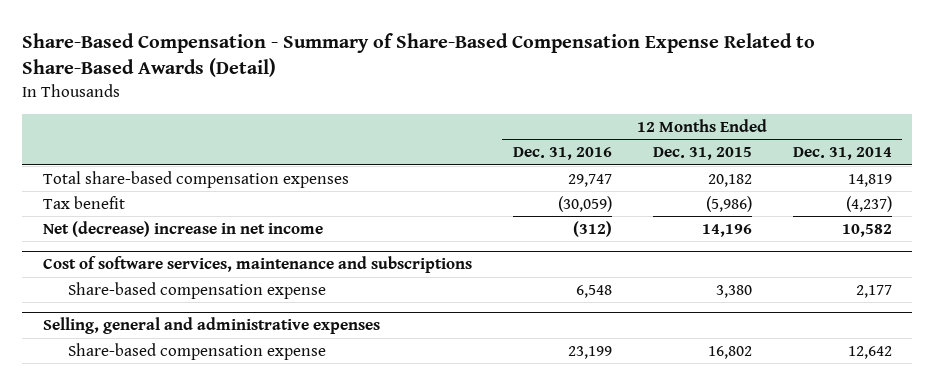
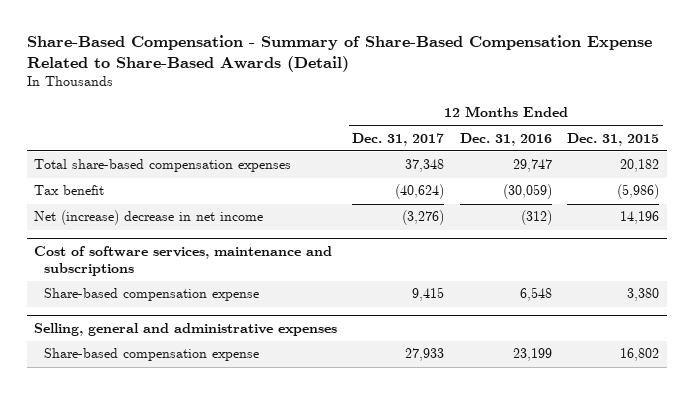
- | 12 Months Ended Dec. 31, 2016 | 12 Months Ended Dec. 31, 2015 | 12 Months Ended Dec. 31, 2014
+ | 12 Months Ended Dec. 31, 2017 | 12 Months Ended Dec. 31, 2016 | 12 Months Ended Dec. 31, 2015
- Net (decrease) increase in net income | (312) | 14,196 | 10,582
+ Net (increase) decrease in net income | (3,276) | (312) | 14,196

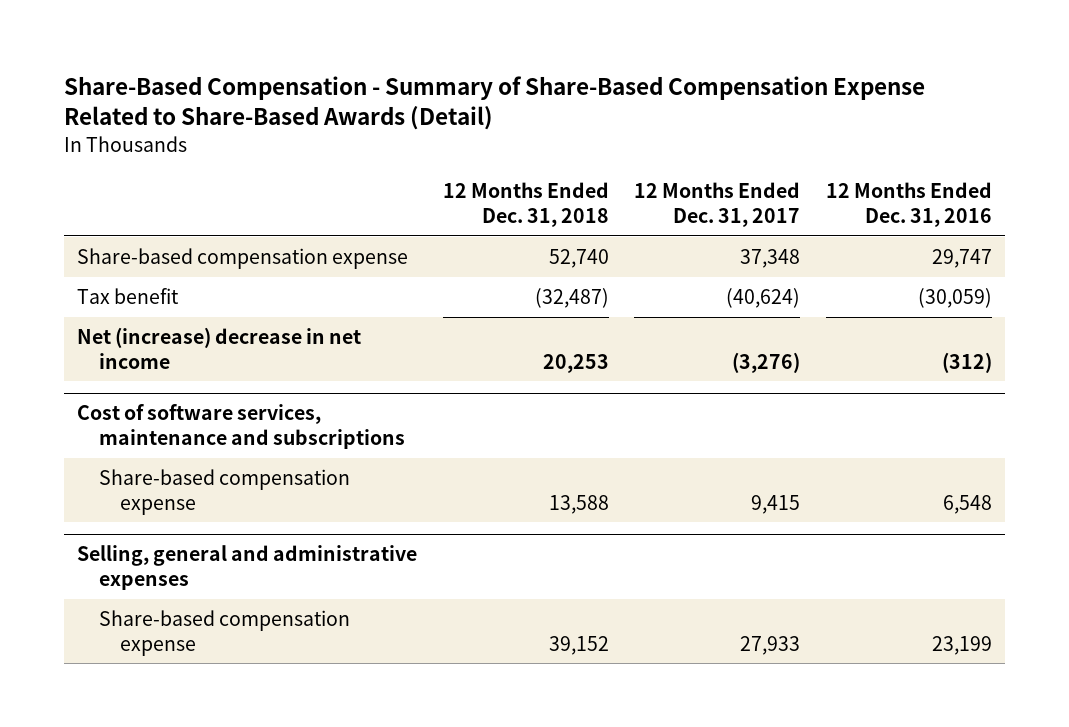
- | 12 Months Ended Dec. 31, 2017 | 12 Months Ended Dec. 31, 2016 | 12 Months Ended Dec. 31, 2015
+ | 12 Months Ended Dec. 31, 2018 | 12 Months Ended Dec. 31, 2017 | 12 Months Ended Dec. 31, 2016
- Total share-based compensation expenses | 37,348 | 29,747 | 20,182
+ Share-based compensation expense | 52,740 | 37,348 | 29,747

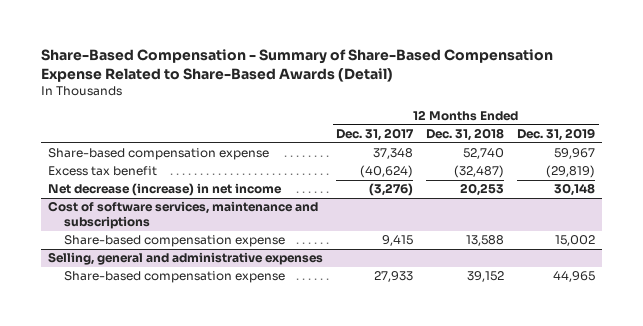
- | 12 Months Ended Dec. 31, 2018 | 12 Months Ended Dec. 31, 2017 | 12 Months Ended Dec. 31, 2016
+ | 12 Months Ended Dec. 31, 2017 | 12 Months Ended Dec. 31, 2018 | 12 Months Ended Dec. 31, 2019
- Tax benefit | (32,487) | (40,624) | (30,059)
- Net (increase) decrease in net income | 20,253 | (3,276) | (312)
+ Excess tax benefit | (40,624) | (32,487) | (29,819)
+ Net decrease (increase) in net income | (3,276) | 20,253 | 30,148

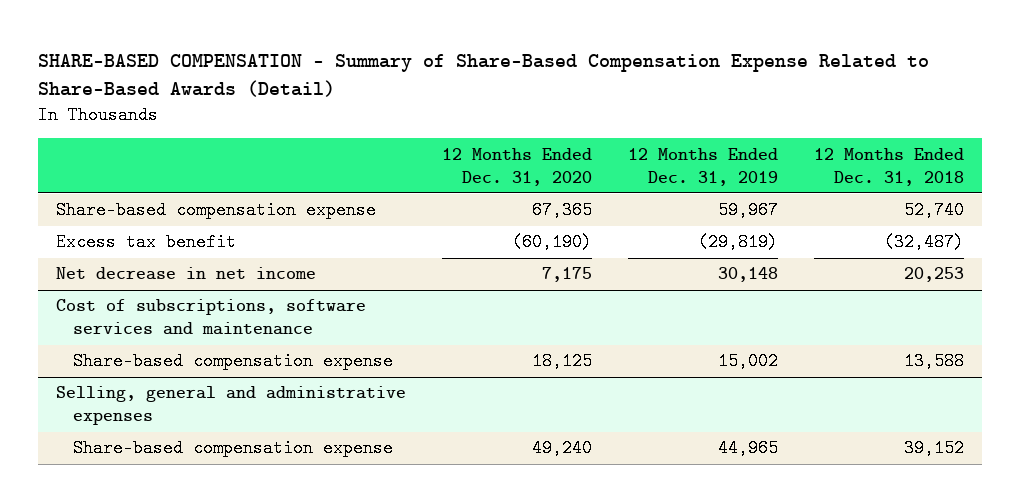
- Share-Based Compensation - Summary of Share-Based Compensation Expense Related to Share-Based Awards (Detail)
+ SHARE-BASED COMPENSATION - Summary of Share-Based Compensation Expense Related to Share-Based Awards (Detail)
- | 12 Months Ended Dec. 31, 2017 | 12 Months Ended Dec. 31, 2018 | 12 Months Ended Dec. 31, 2019
+ | 12 Months Ended Dec. 31, 2020 | 12 Months Ended Dec. 31, 2019 | 12 Months Ended Dec. 31, 2018
- Net decrease (increase) in net income | (3,276) | 20,253 | 30,148
- Cost of software services, maintenance and subscriptions
+ Net decrease in net income | 7,175 | 30,148 | 20,253
+ Cost of subscriptions, software services and maintenance

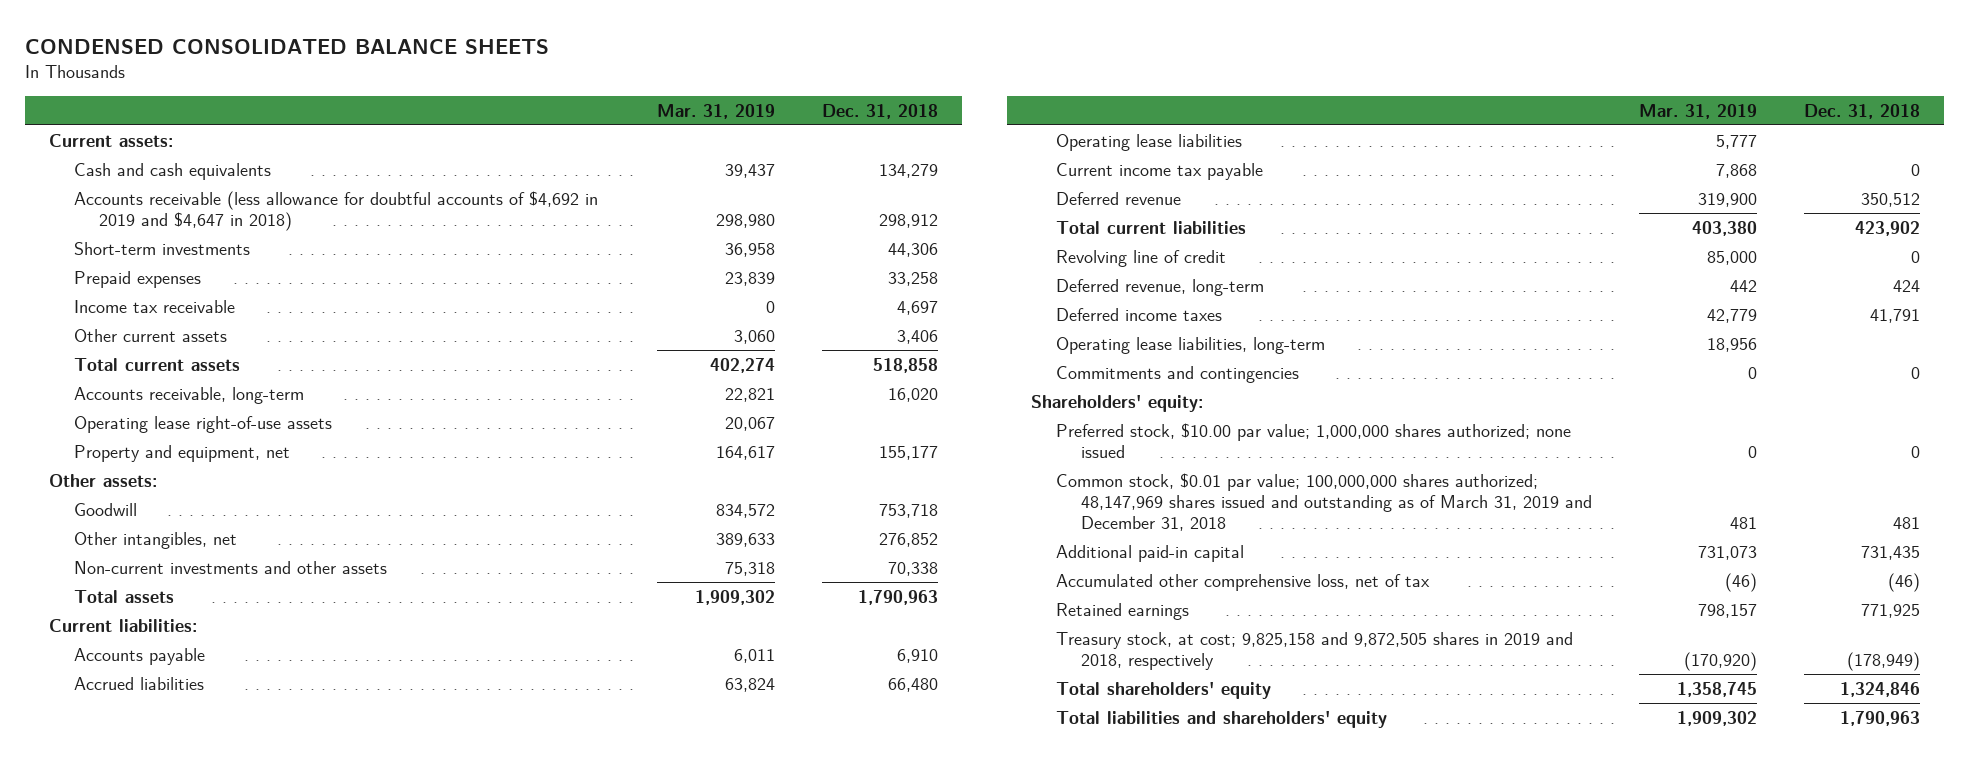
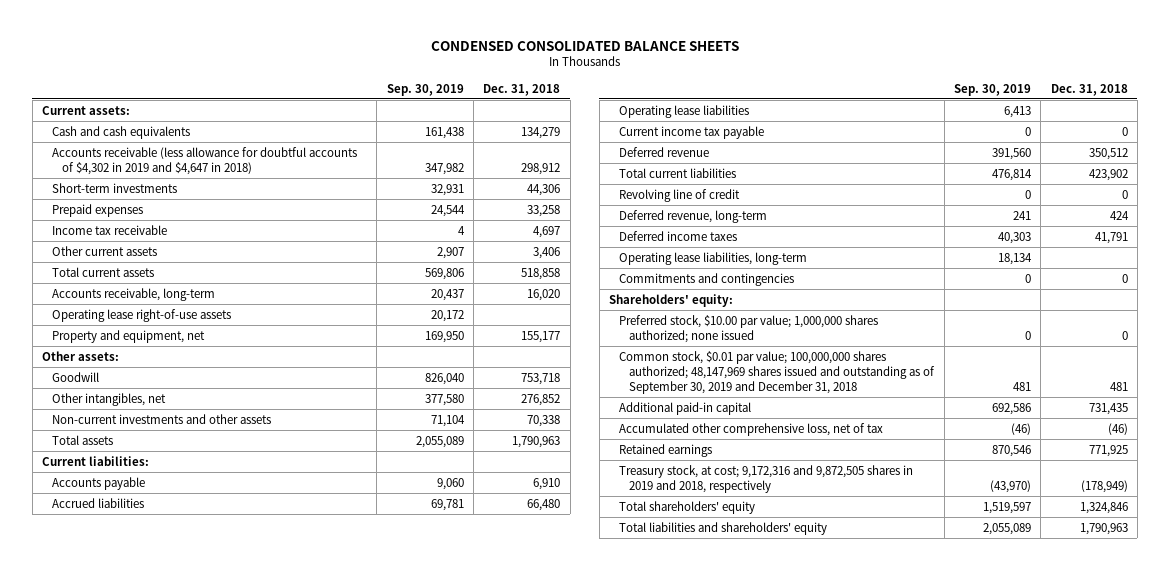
- | Mar. 31, 2019 | Dec. 31, 2018
+ | Sep. 30, 2019 | Dec. 31, 2018
- Accounts receivable (less allowance for doubtful accounts of $4,692 in 2019 and $4,647 in 2018) | 298,980 | 298,912
+ Accounts receivable (less allowance for doubtful accounts of $4,302 in 2019 and $4,647 in 2018) | 347,982 | 298,912
- Common stock, $0.01 par value; 100,000,000 shares authorized; 48,147,969 shares issued and outstanding as of March 31, 2019 and December 31, 2018 | 481 | 481
+ Common stock, $0.01 par value; 100,000,000 shares authorized; 48,147,969 shares issued and outstanding as of September 30, 2019 and December 31, 2018 | 481 | 481
- Treasury stock, at cost; 9,825,158 and 9,872,505 shares in 2019 and 2018, respectively | (170,920) | (178,949)
+ Treasury stock, at cost; 9,172,316 and 9,872,505 shares in 2019 and 2018, respectively | (43,970) | (178,949)

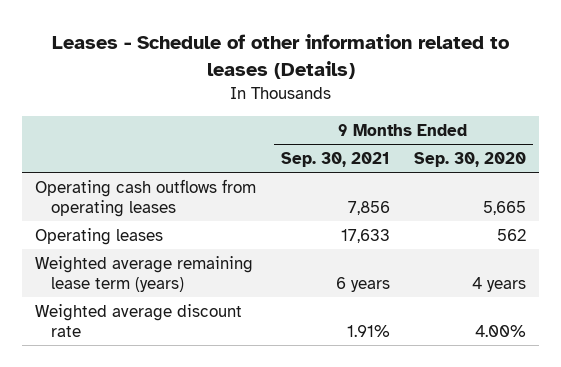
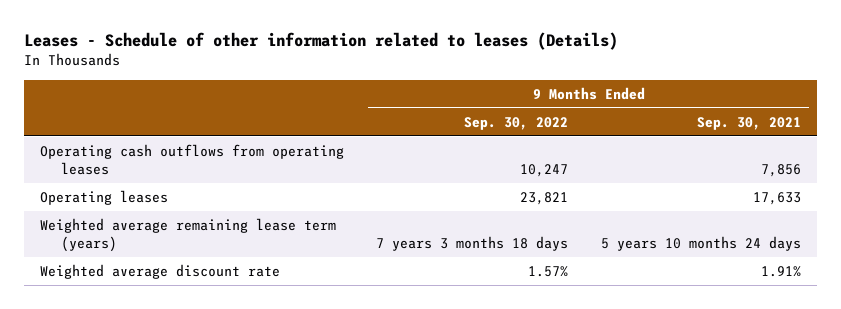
- | 9 Months Ended Sep. 30, 2021 | 9 Months Ended Sep. 30, 2020
+ | 9 Months Ended Sep. 30, 2022 | 9 Months Ended Sep. 30, 2021
- Weighted average remaining lease term (years) | 6 years | 4 years
+ Weighted average remaining lease term (years) | 7 years 3 months 18 days | 5 years 10 months 24 days

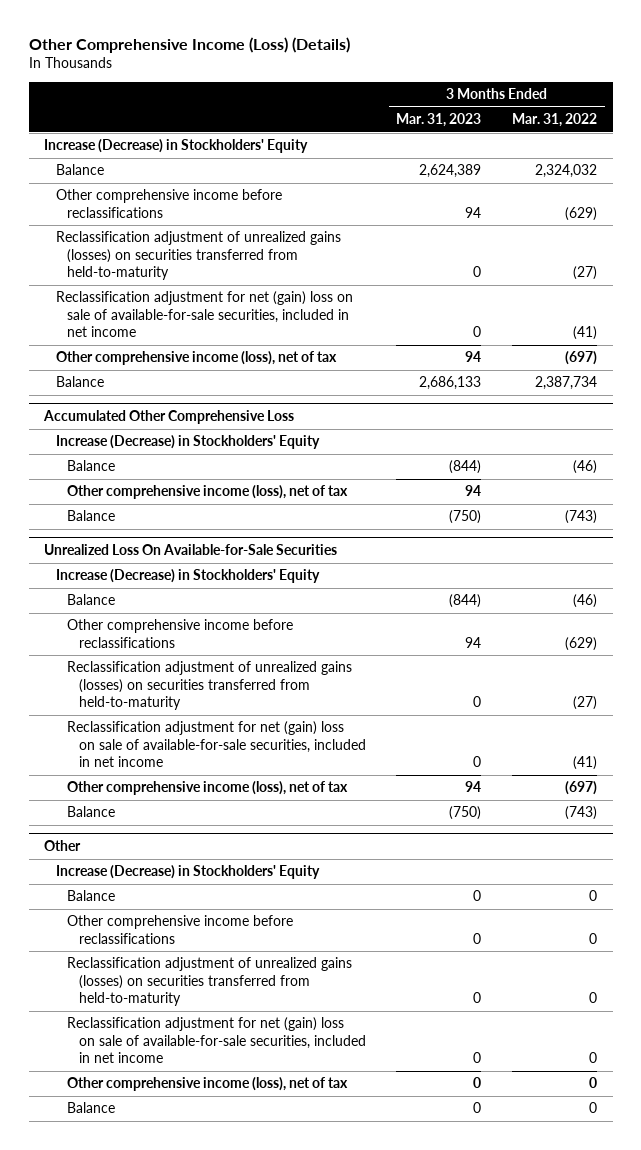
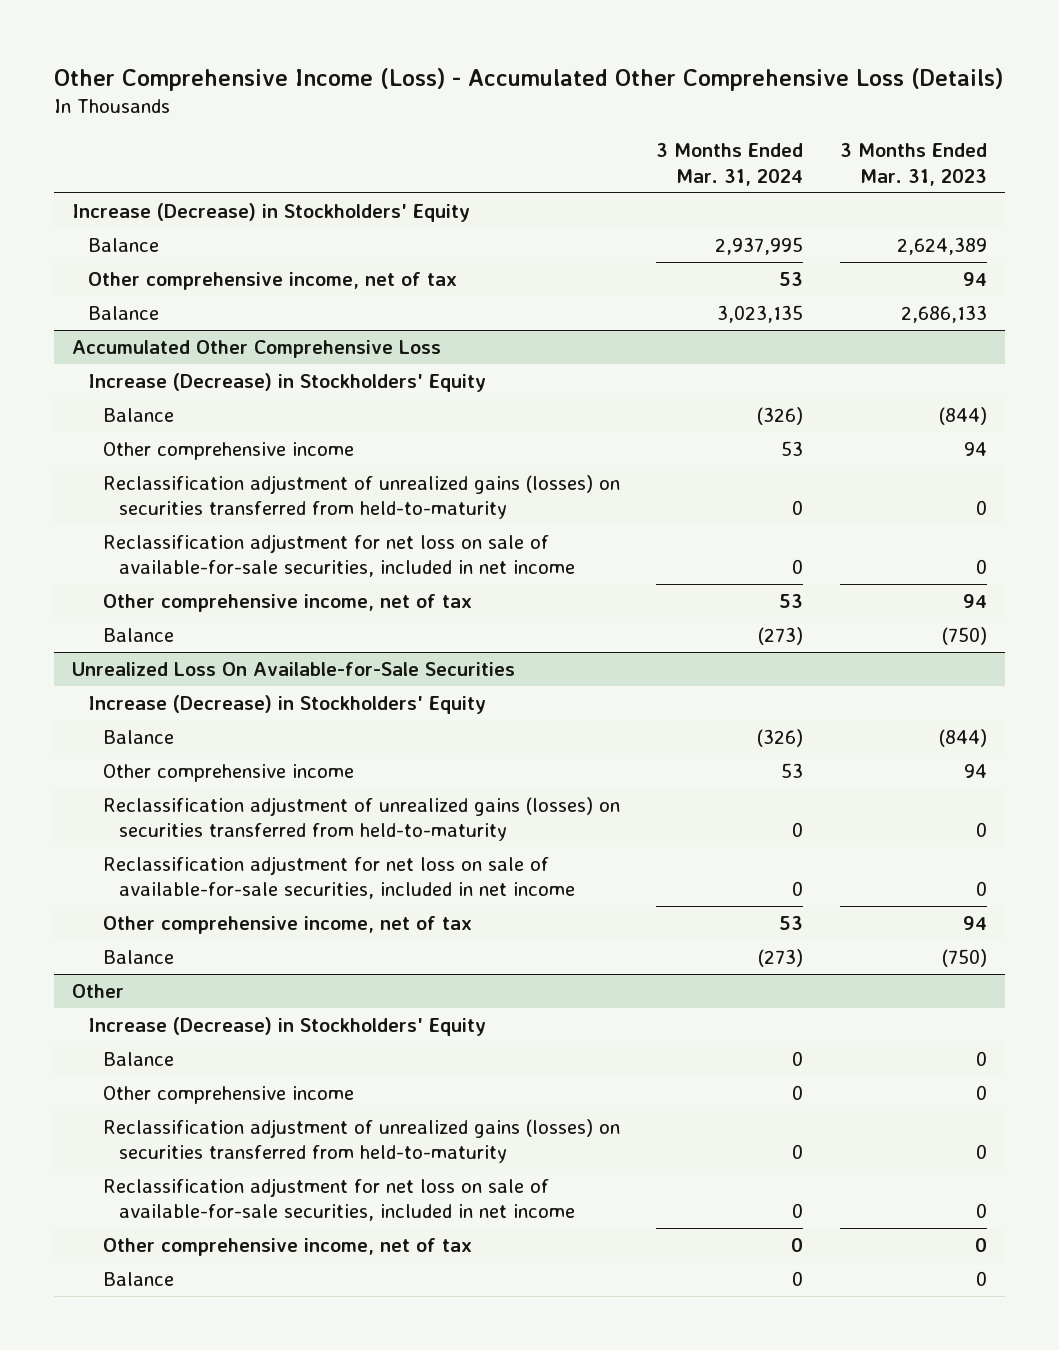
- Other Comprehensive Income (Loss) (Details)
+ Other Comprehensive Income (Loss) - Accumulated Other Comprehensive Loss (Details)
- | 3 Months Ended Mar. 31, 2023 | 3 Months Ended Mar. 31, 2022
+ | 3 Months Ended Mar. 31, 2024 | 3 Months Ended Mar. 31, 2023
- Other comprehensive income before reclassifications | 94 | (629)
- Reclassification adjustment of unrealized gains (losses) on securities transferred from held-to-maturity | 0 | (27)
- Reclassification adjustment for net (gain) loss on sale of available-for-sale securities, included in net income | 0 | (41)
- Other comprehensive income (loss), net of tax | 94 | (697)
+ Other comprehensive income, net of tax | 53 | 94
@ Accumulated Other Comprehensive Loss
- Other comprehensive income (loss), net of tax | 94 |
+ Other comprehensive income | 53 | 94
+ Reclassification adjustment of unrealized gains (losses) on securities transferred from held-to-maturity | 0 | 0
+ Reclassification adjustment for net loss on sale of available-for-sale securities, included in net income | 0 | 0
+ Other comprehensive income, net of tax | 53 | 94
@ Unrealized Loss On Available-for-Sale Securities
- Other comprehensive income before reclassifications | 94 | (629)
+ Other comprehensive income | 53 | 94
- Reclassification adjustment for net (gain) loss on sale of available-for-sale securities, included in net income | 0 | (41)
- Other comprehensive income (loss), net of tax | 94 | (697)
+ Reclassification adjustment for net loss on sale of available-for-sale securities, included in net income | 0 | 0
+ Other comprehensive income, net of tax | 53 | 94
@ Other
- Other comprehensive income before reclassifications | 0 | 0
+ Other comprehensive income | 0 | 0
- Reclassification adjustment for net (gain) loss on sale of available-for-sale securities, included in net income | 0 | 0
- Other comprehensive income (loss), net of tax | 0 | 0
+ Reclassification adjustment for net loss on sale of available-for-sale securities, included in net income | 0 | 0
+ Other comprehensive income, net of tax | 0 | 0

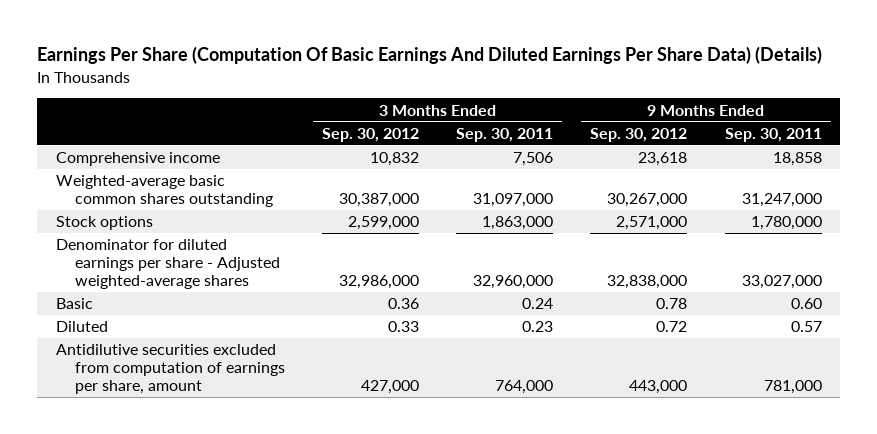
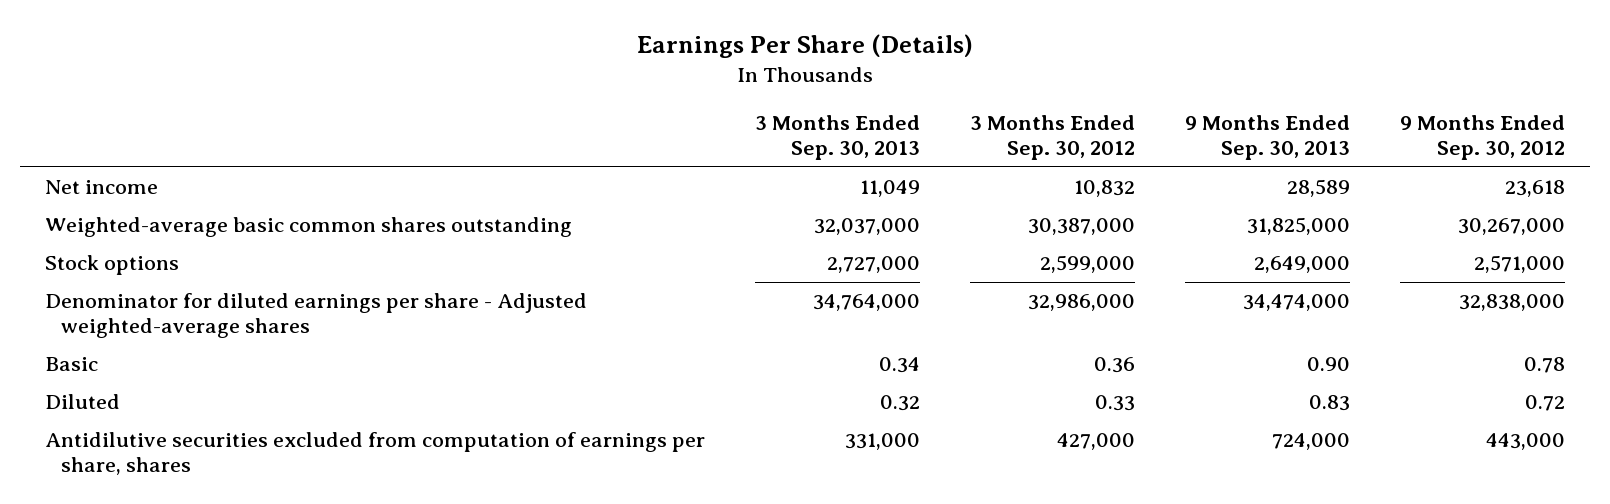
- Earnings Per Share (Computation Of Basic Earnings And Diluted Earnings Per Share Data) (Details)
+ Earnings Per Share (Details)
- | 3 Months Ended Sep. 30, 2012 | 3 Months Ended Sep. 30, 2011 | 9 Months Ended Sep. 30, 2012 | 9 Months Ended Sep. 30, 2011
+ | 3 Months Ended Sep. 30, 2013 | 3 Months Ended Sep. 30, 2012 | 9 Months Ended Sep. 30, 2013 | 9 Months Ended Sep. 30, 2012
- Comprehensive income | 10,832 | 7,506 | 23,618 | 18,858
+ Net income | 11,049 | 10,832 | 28,589 | 23,618
- Antidilutive securities excluded from computation of earnings per share, amount | 427,000 | 764,000 | 443,000 | 781,000
+ Antidilutive securities excluded from computation of earnings per share, shares | 331,000 | 427,000 | 724,000 | 443,000

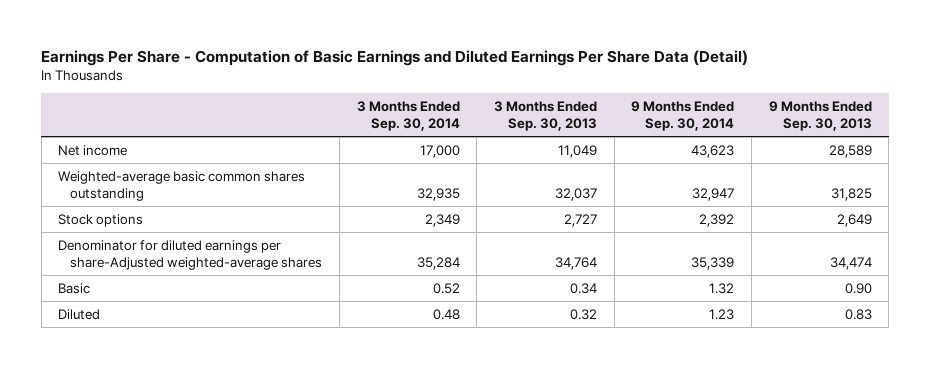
- Earnings Per Share (Details)
+ Earnings Per Share - Computation of Basic Earnings and Diluted Earnings Per Share Data (Detail)
- | 3 Months Ended Sep. 30, 2013 | 3 Months Ended Sep. 30, 2012 | 9 Months Ended Sep. 30, 2013 | 9 Months Ended Sep. 30, 2012
+ | 3 Months Ended Sep. 30, 2014 | 3 Months Ended Sep. 30, 2013 | 9 Months Ended Sep. 30, 2014 | 9 Months Ended Sep. 30, 2013
- Weighted-average basic common shares outstanding | 32,037,000 | 30,387,000 | 31,825,000 | 30,267,000
- Stock options | 2,727,000 | 2,599,000 | 2,649,000 | 2,571,000
- Denominator for diluted earnings per share - Adjusted weighted-average shares | 34,764,000 | 32,986,000 | 34,474,000 | 32,838,000
+ Weighted-average basic common shares outstanding | 32,935 | 32,037 | 32,947 | 31,825
+ Stock options | 2,349 | 2,727 | 2,392 | 2,649
+ Denominator for diluted earnings per share-Adjusted weighted-average shares | 35,284 | 34,764 | 35,339 | 34,474
- Antidilutive securities excluded from computation of earnings per share, shares | 331,000 | 427,000 | 724,000 | 443,000

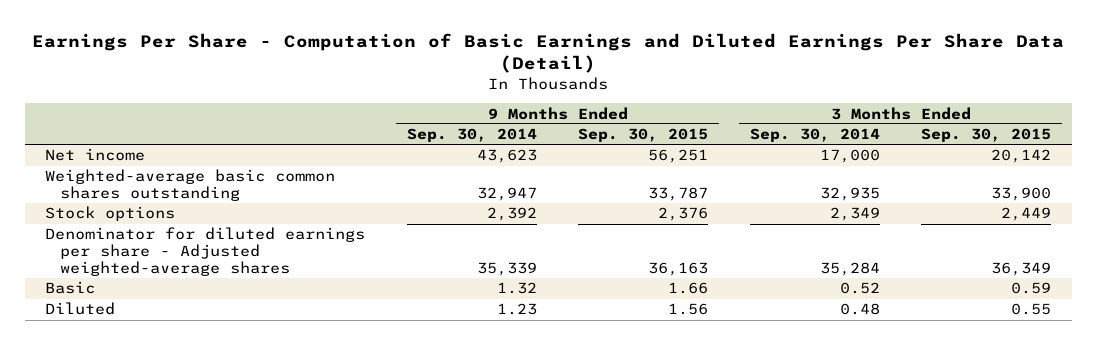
- | 3 Months Ended Sep. 30, 2014 | 3 Months Ended Sep. 30, 2013 | 9 Months Ended Sep. 30, 2014 | 9 Months Ended Sep. 30, 2013
+ | 9 Months Ended Sep. 30, 2014 | 9 Months Ended Sep. 30, 2015 | 3 Months Ended Sep. 30, 2014 | 3 Months Ended Sep. 30, 2015
- Denominator for diluted earnings per share-Adjusted weighted-average shares | 35,284 | 34,764 | 35,339 | 34,474
+ Denominator for diluted earnings per share - Adjusted weighted-average shares | 35,339 | 36,163 | 35,284 | 36,349

